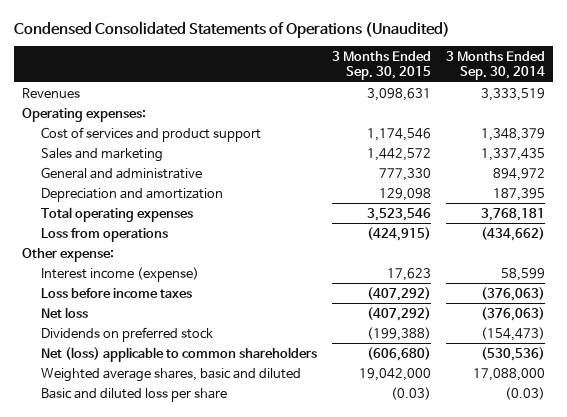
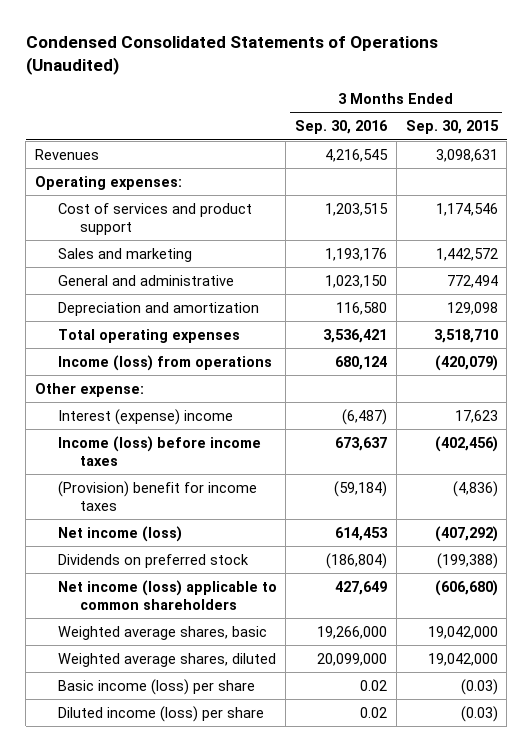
- | 3 Months Ended Sep. 30, 2015 | 3 Months Ended Sep. 30, 2014
+ | 3 Months Ended Sep. 30, 2016 | 3 Months Ended Sep. 30, 2015
- General and administrative | 777,330 | 894,972
+ General and administrative | 1,023,150 | 772,494
- Total operating expenses | 3,523,546 | 3,768,181
- Loss from operations | (424,915) | (434,662)
+ Total operating expenses | 3,536,421 | 3,518,710
+ Income (loss) from operations | 680,124 | (420,079)
- Interest income (expense) | 17,623 | 58,599
- Loss before income taxes | (407,292) | (376,063)
- Net loss | (407,292) | (376,063)
+ Interest (expense) income | (6,487) | 17,623
+ Income (loss) before income taxes | 673,637 | (402,456)
+ (Provision) benefit for income taxes | (59,184) | (4,836)
+ Net income (loss) | 614,453 | (407,292)
- Net (loss) applicable to common shareholders | (606,680) | (530,536)
- Weighted average shares, basic and diluted | 19,042,000 | 17,088,000
- Basic and diluted loss per share | (0.03) | (0.03)
+ Net income (loss) applicable to common shareholders | 427,649 | (606,680)
+ Weighted average shares, basic | 19,266,000 | 19,042,000
+ Weighted average shares, diluted | 20,099,000 | 19,042,000
+ Basic income (loss) per share | 0.02 | (0.03)
+ Diluted income (loss) per share | 0.02 | (0.03)

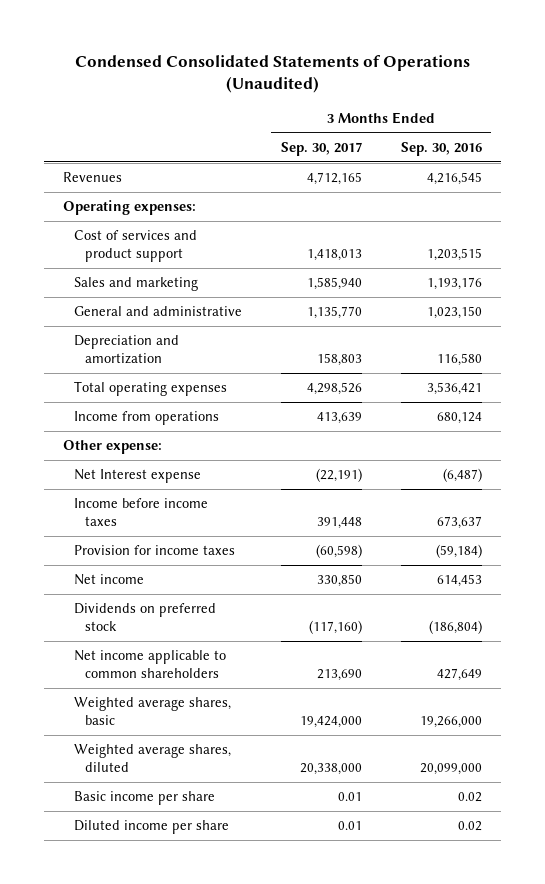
- | 3 Months Ended Sep. 30, 2016 | 3 Months Ended Sep. 30, 2015
+ | 3 Months Ended Sep. 30, 2017 | 3 Months Ended Sep. 30, 2016
- Income (loss) from operations | 680,124 | (420,079)
+ Income from operations | 413,639 | 680,124
- Interest (expense) income | (6,487) | 17,623
- Income (loss) before income taxes | 673,637 | (402,456)
- (Provision) benefit for income taxes | (59,184) | (4,836)
- Net income (loss) | 614,453 | (407,292)
+ Net Interest expense | (22,191) | (6,487)
+ Income before income taxes | 391,448 | 673,637
+ Provision for income taxes | (60,598) | (59,184)
+ Net income | 330,850 | 614,453
- Net income (loss) applicable to common shareholders | 427,649 | (606,680)
+ Net income applicable to common shareholders | 213,690 | 427,649
- Basic income (loss) per share | 0.02 | (0.03)
- Diluted income (loss) per share | 0.02 | (0.03)
+ Basic income per share | 0.01 | 0.02
+ Diluted income per share | 0.01 | 0.02

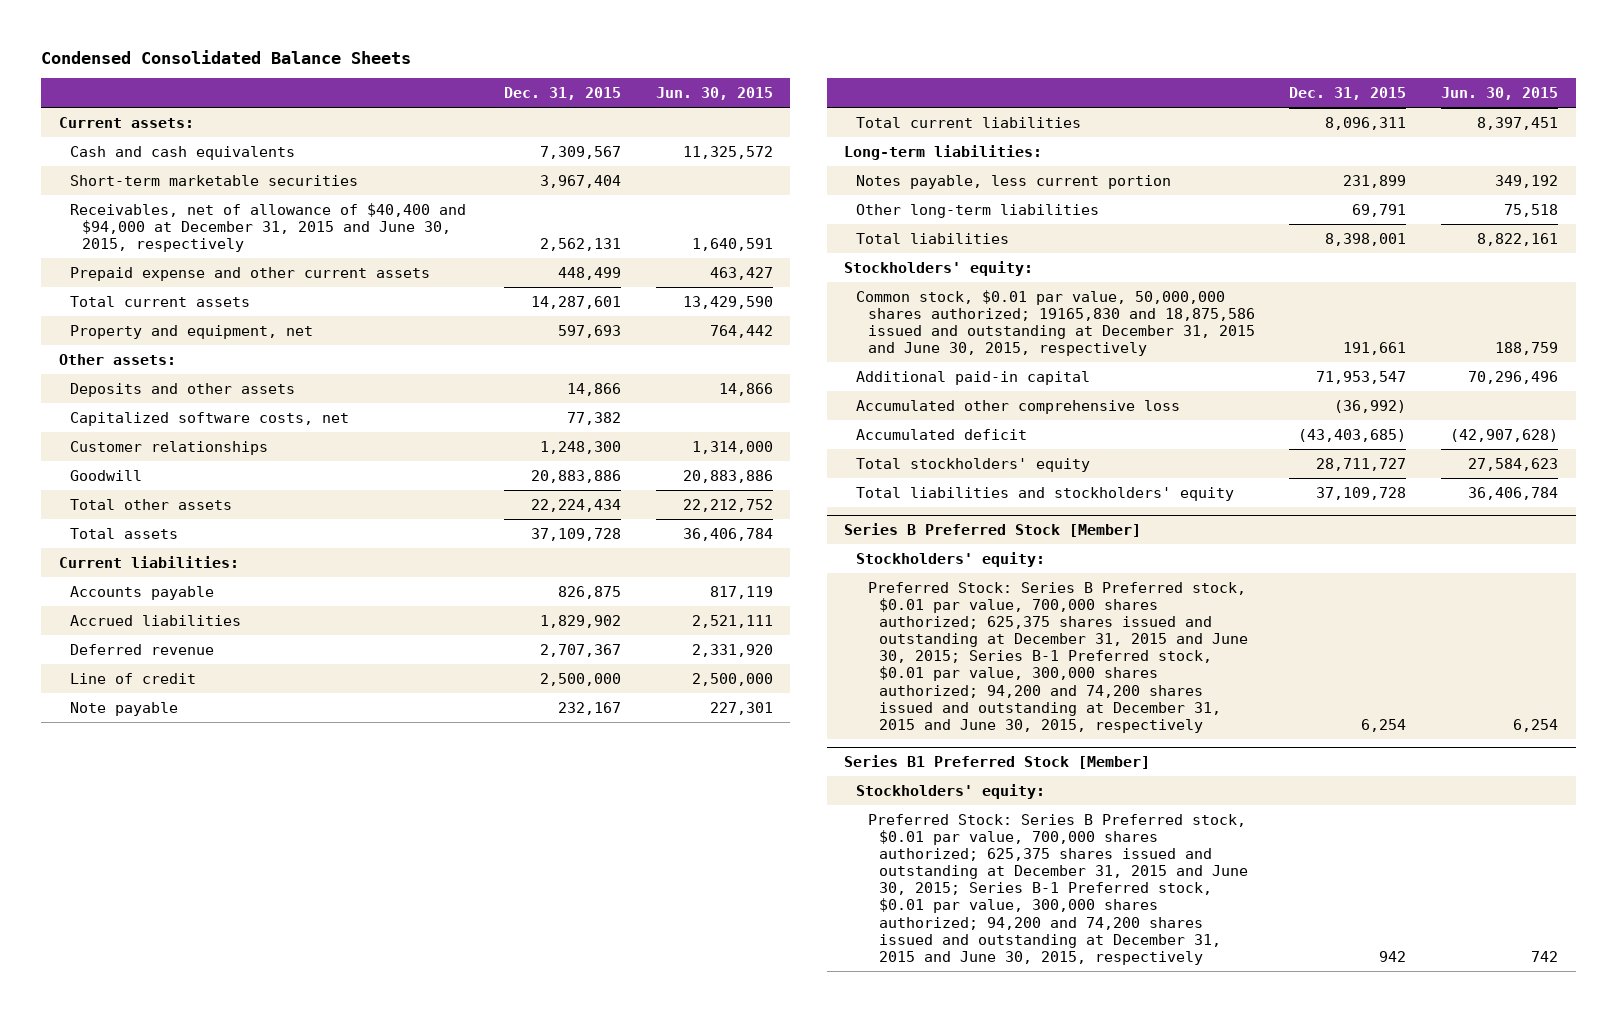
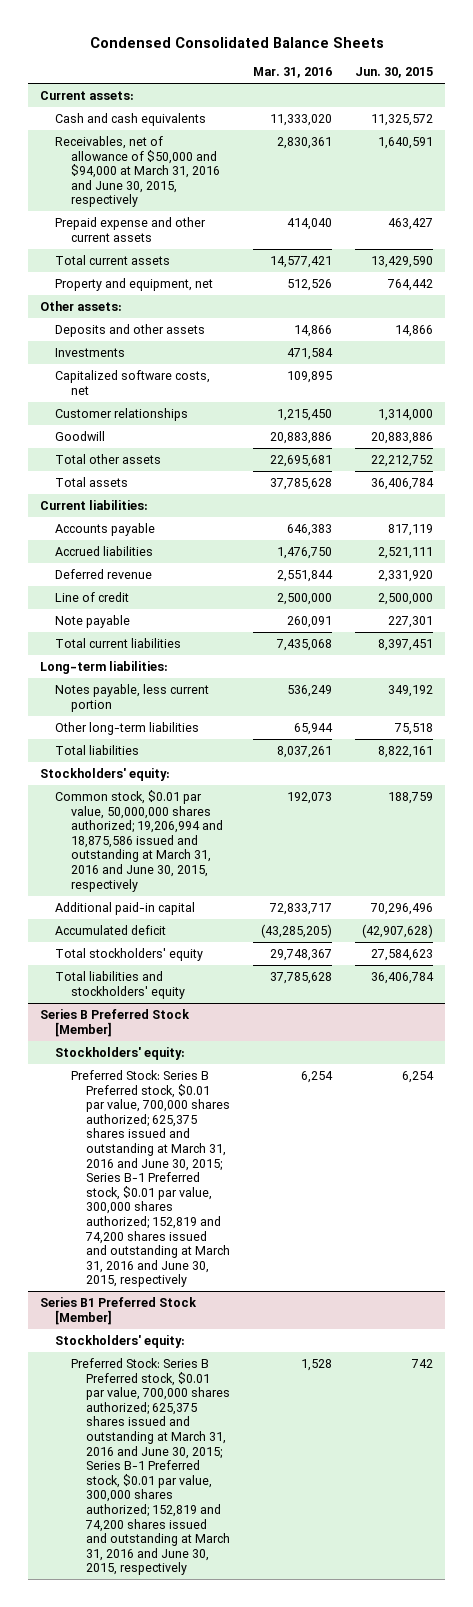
- | Dec. 31, 2015 | Jun. 30, 2015
+ | Mar. 31, 2016 | Jun. 30, 2015
- Short-term marketable securities | 3,967,404 |
- Receivables, net of allowance of $40,400 and $94,000 at December 31, 2015 and June 30, 2015, respectively | 2,562,131 | 1,640,591
+ Receivables, net of allowance of $50,000 and $94,000 at March 31, 2016 and June 30, 2015, respectively | 2,830,361 | 1,640,591
+ Investments | 471,584 |
- Common stock, $0.01 par value, 50,000,000 shares authorized; 19165,830 and 18,875,586 issued and outstanding at December 31, 2015 and June 30, 2015, respectively | 191,661 | 188,759
+ Common stock, $0.01 par value, 50,000,000 shares authorized; 19,206,994 and 18,875,586 issued and outstanding at March 31, 2016 and June 30, 2015, respectively | 192,073 | 188,759
- Accumulated other comprehensive loss | (36,992) |
@ Series B Preferred Stock [Member]
- Preferred Stock: Series B Preferred stock, $0.01 par value, 700,000 shares authorized; 625,375 shares issued and outstanding at December 31, 2015 and June 30, 2015; Series B-1 Preferred stock, $0.01 par value, 300,000 shares authorized; 94,200 and 74,200 shares issued and outstanding at December 31, 2015 and June 30, 2015, respectively | 6,254 | 6,254
+ Preferred Stock: Series B Preferred stock, $0.01 par value, 700,000 shares authorized; 625,375 shares issued and outstanding at March 31, 2016 and June 30, 2015; Series B-1 Preferred stock, $0.01 par value, 300,000 shares authorized; 152,819 and 74,200 shares issued and outstanding at March 31, 2016 and June 30, 2015, respectively | 6,254 | 6,254
@ Series B1 Preferred Stock [Member]
- Preferred Stock: Series B Preferred stock, $0.01 par value, 700,000 shares authorized; 625,375 shares issued and outstanding at December 31, 2015 and June 30, 2015; Series B-1 Preferred stock, $0.01 par value, 300,000 shares authorized; 94,200 and 74,200 shares issued and outstanding at December 31, 2015 and June 30, 2015, respectively | 942 | 742
+ Preferred Stock: Series B Preferred stock, $0.01 par value, 700,000 shares authorized; 625,375 shares issued and outstanding at March 31, 2016 and June 30, 2015; Series B-1 Preferred stock, $0.01 par value, 300,000 shares authorized; 152,819 and 74,200 shares issued and outstanding at March 31, 2016 and June 30, 2015, respectively | 1,528 | 742

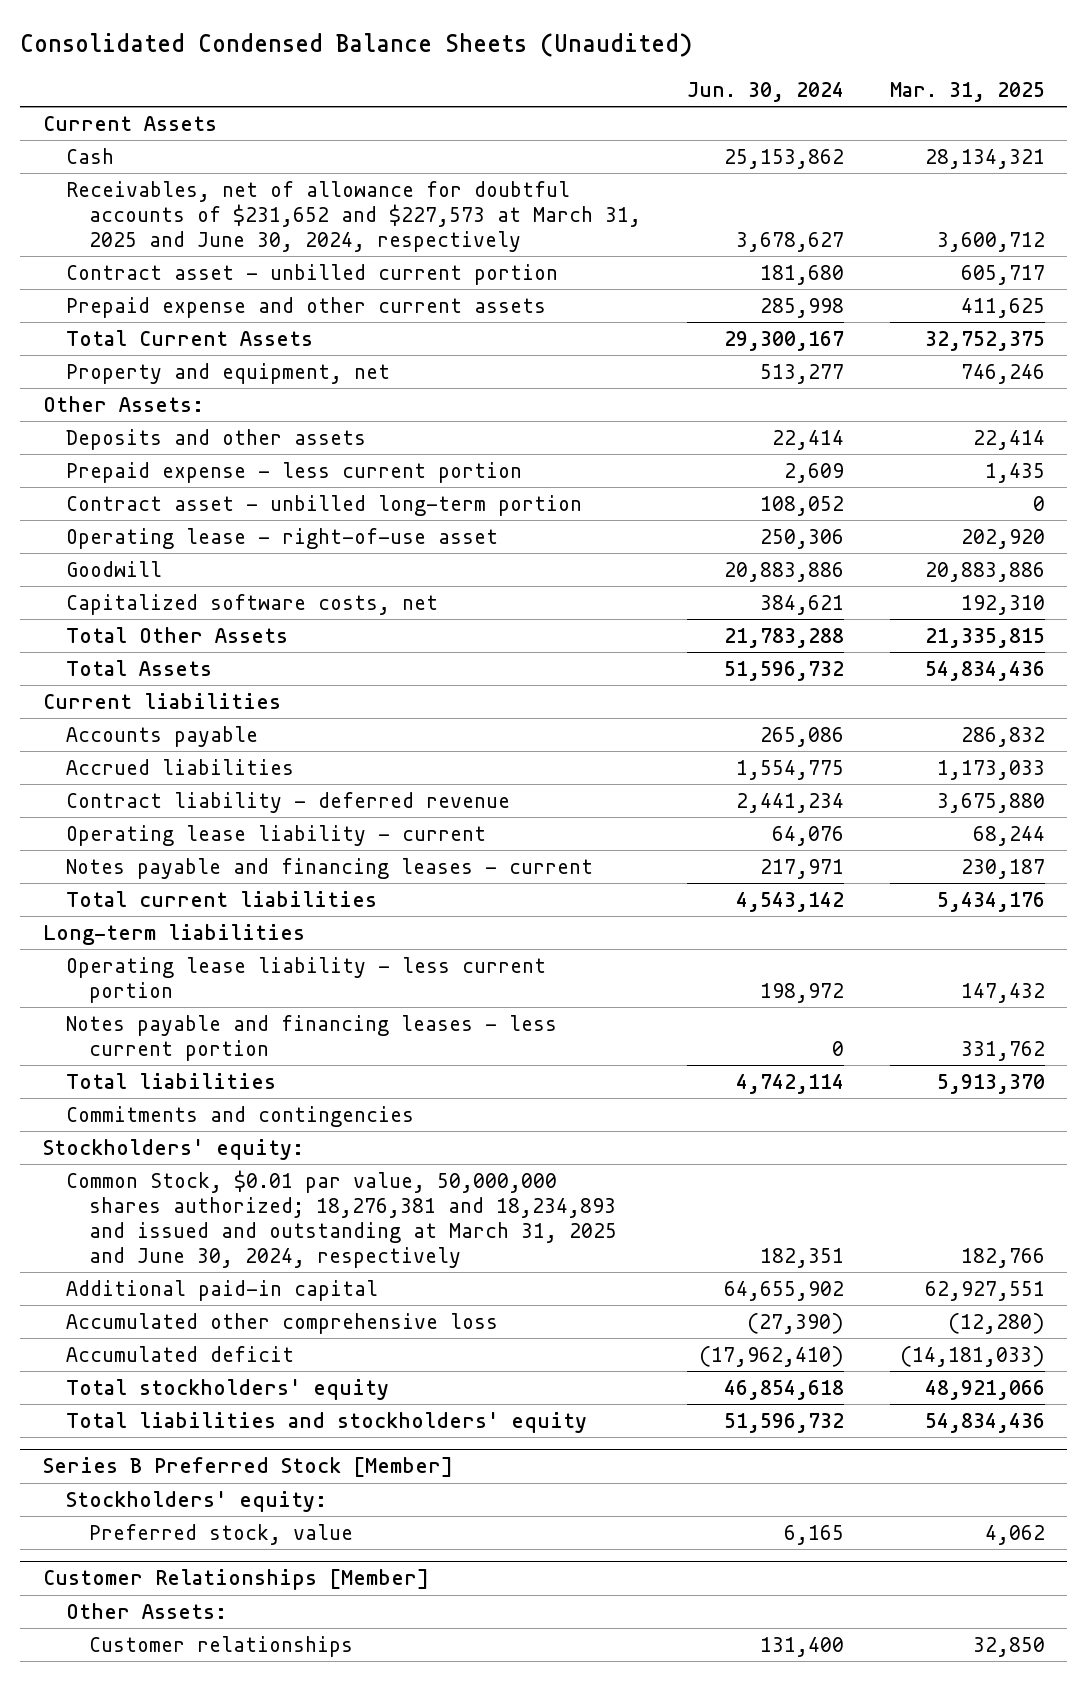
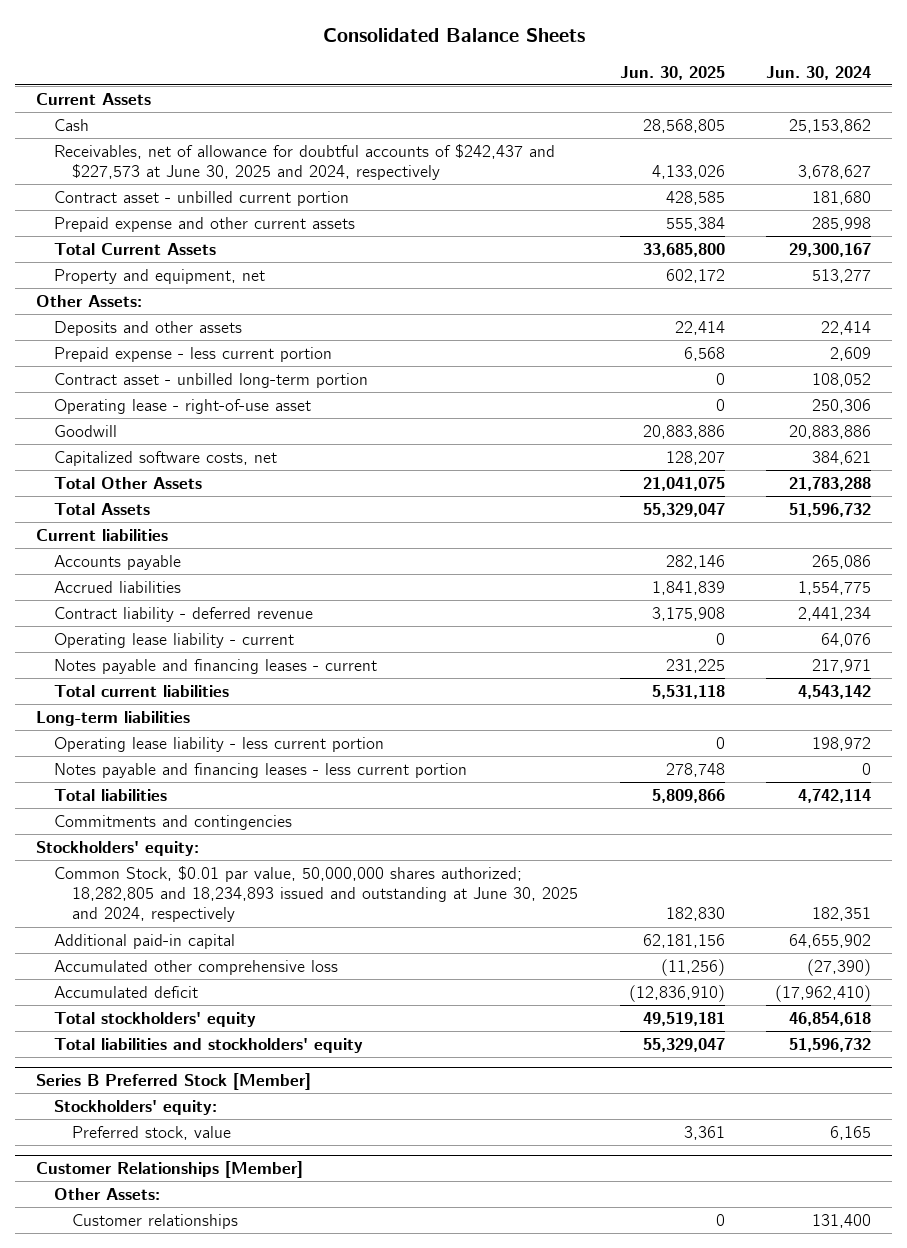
- Consolidated Condensed Balance Sheets (Unaudited)
+ Consolidated Balance Sheets
- | Jun. 30, 2024 | Mar. 31, 2025
+ | Jun. 30, 2025 | Jun. 30, 2024
- Receivables, net of allowance for doubtful accounts of $231,652 and $227,573 at March 31, 2025 and June 30, 2024, respectively | 3,678,627 | 3,600,712
+ Receivables, net of allowance for doubtful accounts of $242,437 and $227,573 at June 30, 2025 and 2024, respectively | 4,133,026 | 3,678,627
- Common Stock, $0.01 par value, 50,000,000 shares authorized; 18,276,381 and 18,234,893 and issued and outstanding at March 31, 2025 and June 30, 2024, respectively | 182,351 | 182,766
+ Common Stock, $0.01 par value, 50,000,000 shares authorized; 18,282,805 and 18,234,893 issued and outstanding at June 30, 2025 and 2024, respectively | 182,830 | 182,351

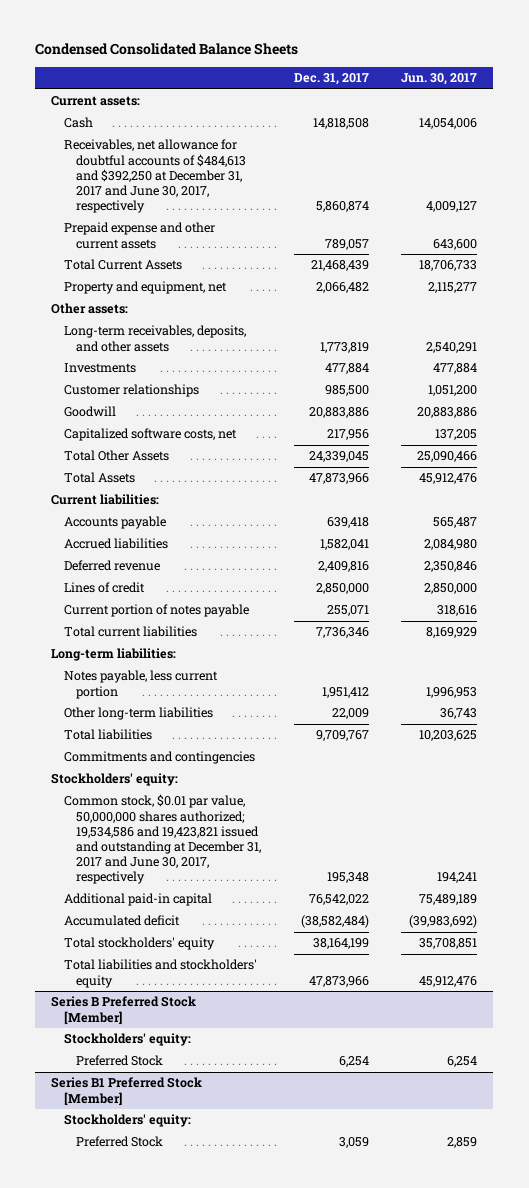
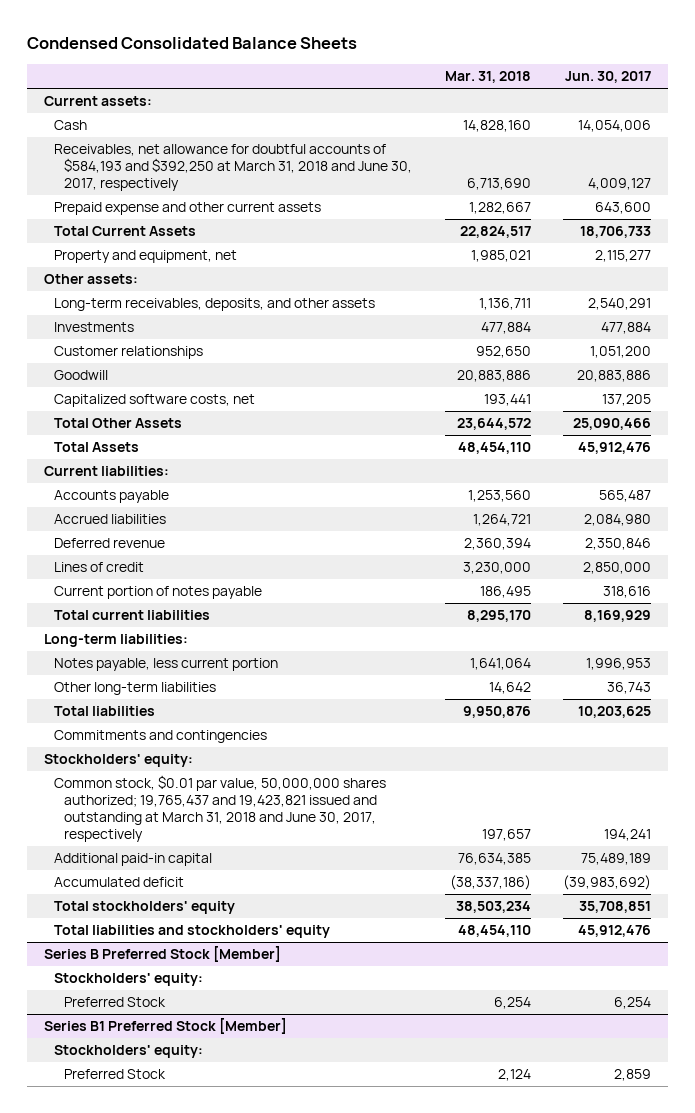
- | Dec. 31, 2017 | Jun. 30, 2017
+ | Mar. 31, 2018 | Jun. 30, 2017
- Receivables, net allowance for doubtful accounts of $484,613 and $392,250 at December 31, 2017 and June 30, 2017, respectively | 5,860,874 | 4,009,127
+ Receivables, net allowance for doubtful accounts of $584,193 and $392,250 at March 31, 2018 and June 30, 2017, respectively | 6,713,690 | 4,009,127
- Common stock, $0.01 par value, 50,000,000 shares authorized; 19,534,586 and 19,423,821 issued and outstanding at December 31, 2017 and June 30, 2017, respectively | 195,348 | 194,241
+ Common stock, $0.01 par value, 50,000,000 shares authorized; 19,765,437 and 19,423,821 issued and outstanding at March 31, 2018 and June 30, 2017, respectively | 197,657 | 194,241

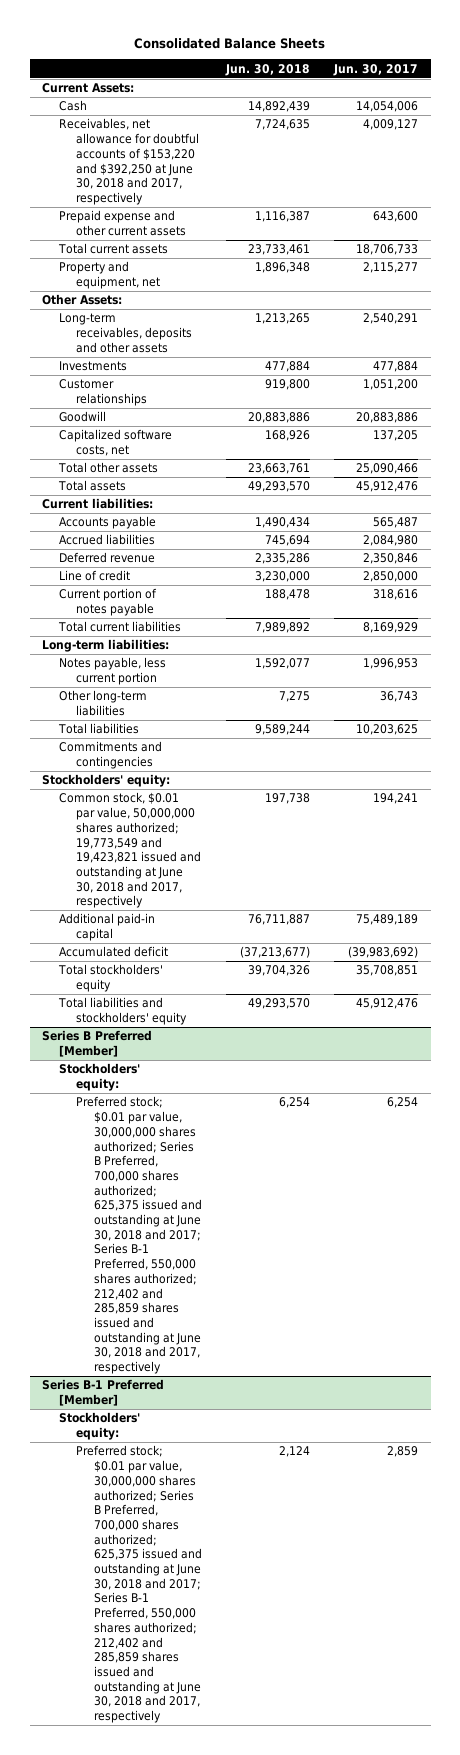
- Condensed Consolidated Balance Sheets
+ Consolidated Balance Sheets
- | Mar. 31, 2018 | Jun. 30, 2017
+ | Jun. 30, 2018 | Jun. 30, 2017
- Current assets:
+ Current Assets:
- Receivables, net allowance for doubtful accounts of $584,193 and $392,250 at March 31, 2018 and June 30, 2017, respectively | 6,713,690 | 4,009,127
+ Receivables, net allowance for doubtful accounts of $153,220 and $392,250 at June 30, 2018 and 2017, respectively | 7,724,635 | 4,009,127
- Total Current Assets | 22,824,517 | 18,706,733
+ Total current assets | 23,733,461 | 18,706,733
- Other assets:
- Long-term receivables, deposits, and other assets | 1,136,711 | 2,540,291
+ Other Assets:
+ Long-term receivables, deposits and other assets | 1,213,265 | 2,540,291
- Total Other Assets | 23,644,572 | 25,090,466
- Total Assets | 48,454,110 | 45,912,476
+ Total other assets | 23,663,761 | 25,090,466
+ Total assets | 49,293,570 | 45,912,476
- Lines of credit | 3,230,000 | 2,850,000
+ Line of credit | 3,230,000 | 2,850,000
- Common stock, $0.01 par value, 50,000,000 shares authorized; 19,765,437 and 19,423,821 issued and outstanding at March 31, 2018 and June 30, 2017, respectively | 197,657 | 194,241
+ Common stock, $0.01 par value, 50,000,000 shares authorized; 19,773,549 and 19,423,821 issued and outstanding at June 30, 2018 and 2017, respectively | 197,738 | 194,241
- Series B Preferred Stock [Member]
+ Series B Preferred [Member]
- Preferred Stock | 6,254 | 6,254
- Series B1 Preferred Stock [Member]
+ Preferred stock; $0.01 par value, 30,000,000 shares authorized; Series B Preferred, 700,000 shares authorized; 625,375 issued and outstanding at June 30, 2018 and 2017; Series B-1 Preferred, 550,000 shares authorized; 212,402 and 285,859 shares issued and outstanding at June 30, 2018 and 2017, respectively | 6,254 | 6,254
+ Series B-1 Preferred [Member]
- Preferred Stock | 2,124 | 2,859
+ Preferred stock; $0.01 par value, 30,000,000 shares authorized; Series B Preferred, 700,000 shares authorized; 625,375 issued and outstanding at June 30, 2018 and 2017; Series B-1 Preferred, 550,000 shares authorized; 212,402 and 285,859 shares issued and outstanding at June 30, 2018 and 2017, respectively | 2,124 | 2,859

